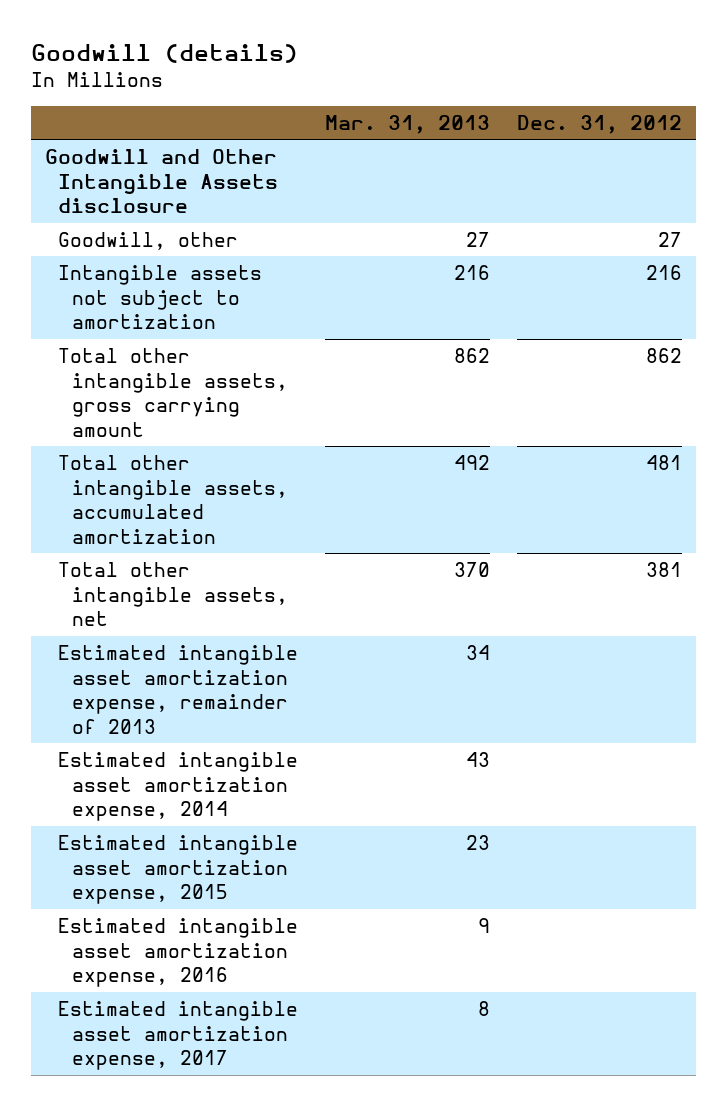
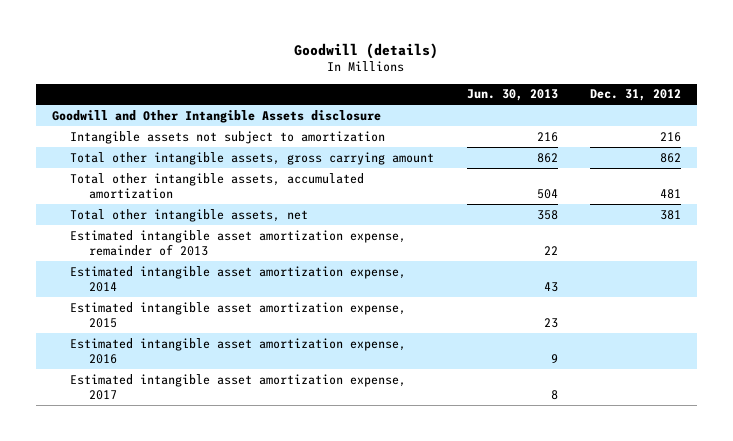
- | Mar. 31, 2013 | Dec. 31, 2012
+ | Jun. 30, 2013 | Dec. 31, 2012
- Goodwill, other | 27 | 27

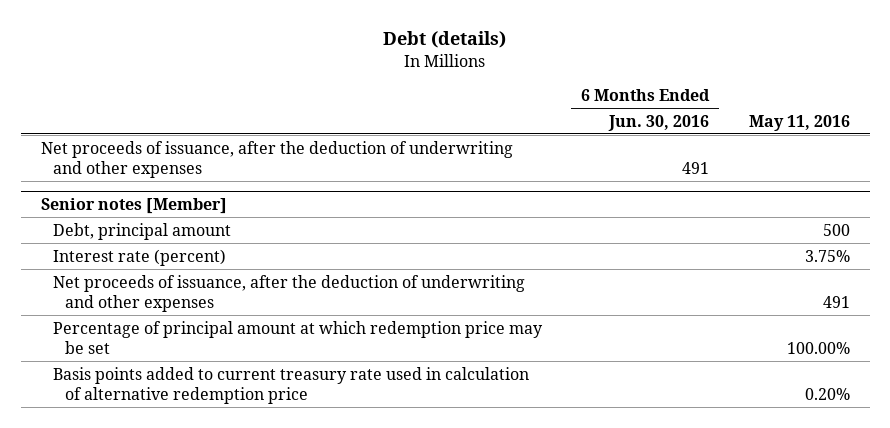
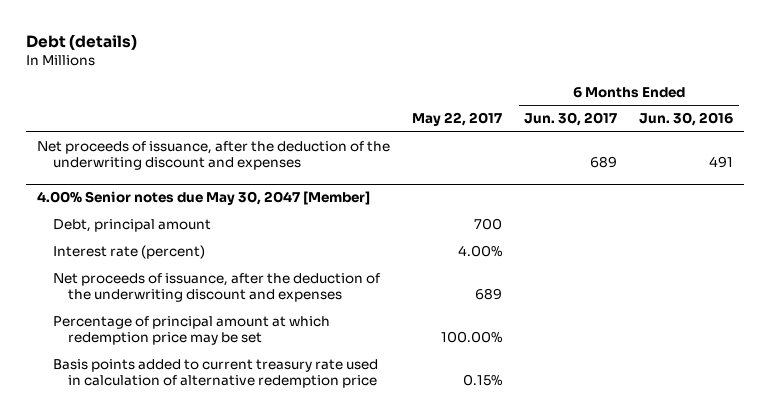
- | 6 Months Ended Jun. 30, 2016 | May 11, 2016
+ | May 22, 2017 | 6 Months Ended Jun. 30, 2017 | 6 Months Ended Jun. 30, 2016
- Net proceeds of issuance, after the deduction of underwriting and other expenses | 491 |
- Senior notes [Member]
+ Net proceeds of issuance, after the deduction of the underwriting discount and expenses | | 689 | 491
+ 4.00% Senior notes due May 30, 2047 [Member]
- Net proceeds of issuance, after the deduction of underwriting and other expenses | | 491
+ Net proceeds of issuance, after the deduction of the underwriting discount and expenses | 689 | |

